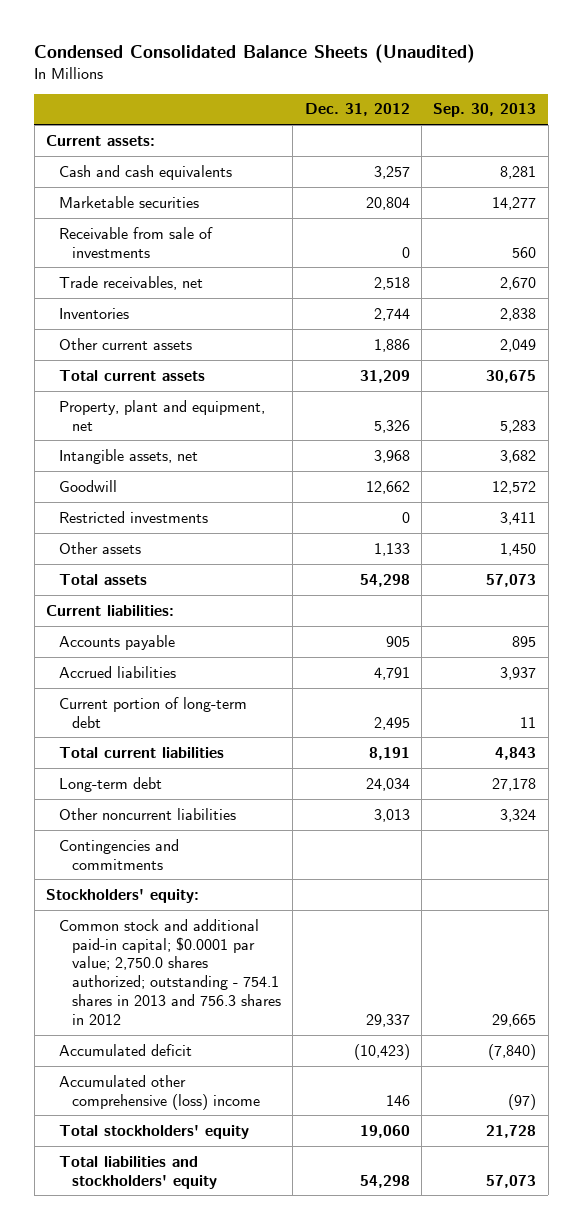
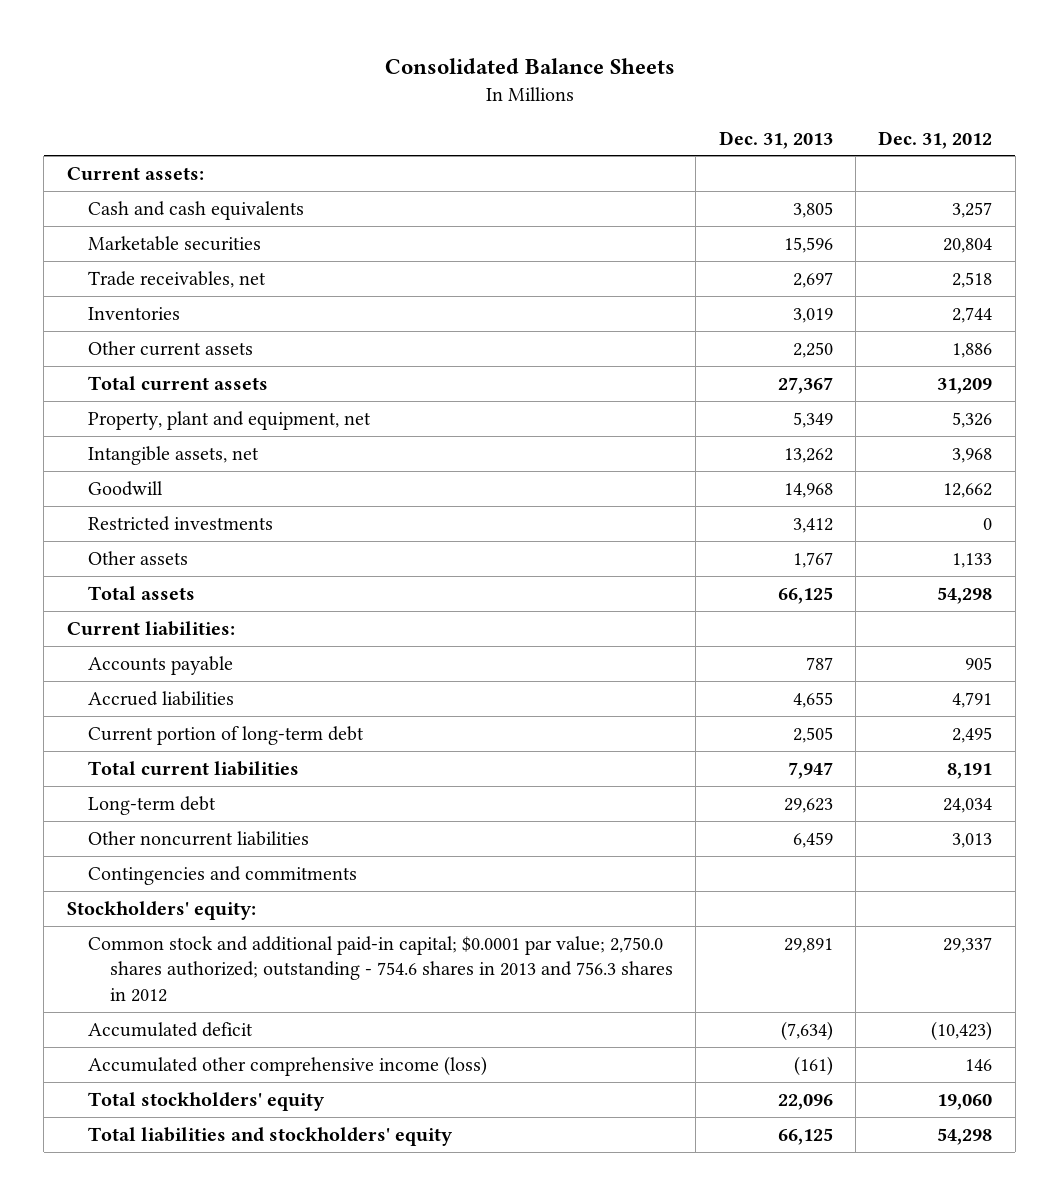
- Condensed Consolidated Balance Sheets (Unaudited)
+ Consolidated Balance Sheets
- | Dec. 31, 2012 | Sep. 30, 2013
+ | Dec. 31, 2013 | Dec. 31, 2012
- Receivable from sale of investments | 0 | 560
- Common stock and additional paid-in capital; $0.0001 par value; 2,750.0 shares authorized; outstanding - 754.1 shares in 2013 and 756.3 shares in 2012 | 29,337 | 29,665
+ Common stock and additional paid-in capital; $0.0001 par value; 2,750.0 shares authorized; outstanding - 754.6 shares in 2013 and 756.3 shares in 2012 | 29,891 | 29,337
- Accumulated other comprehensive (loss) income | 146 | (97)
+ Accumulated other comprehensive income (loss) | (161) | 146

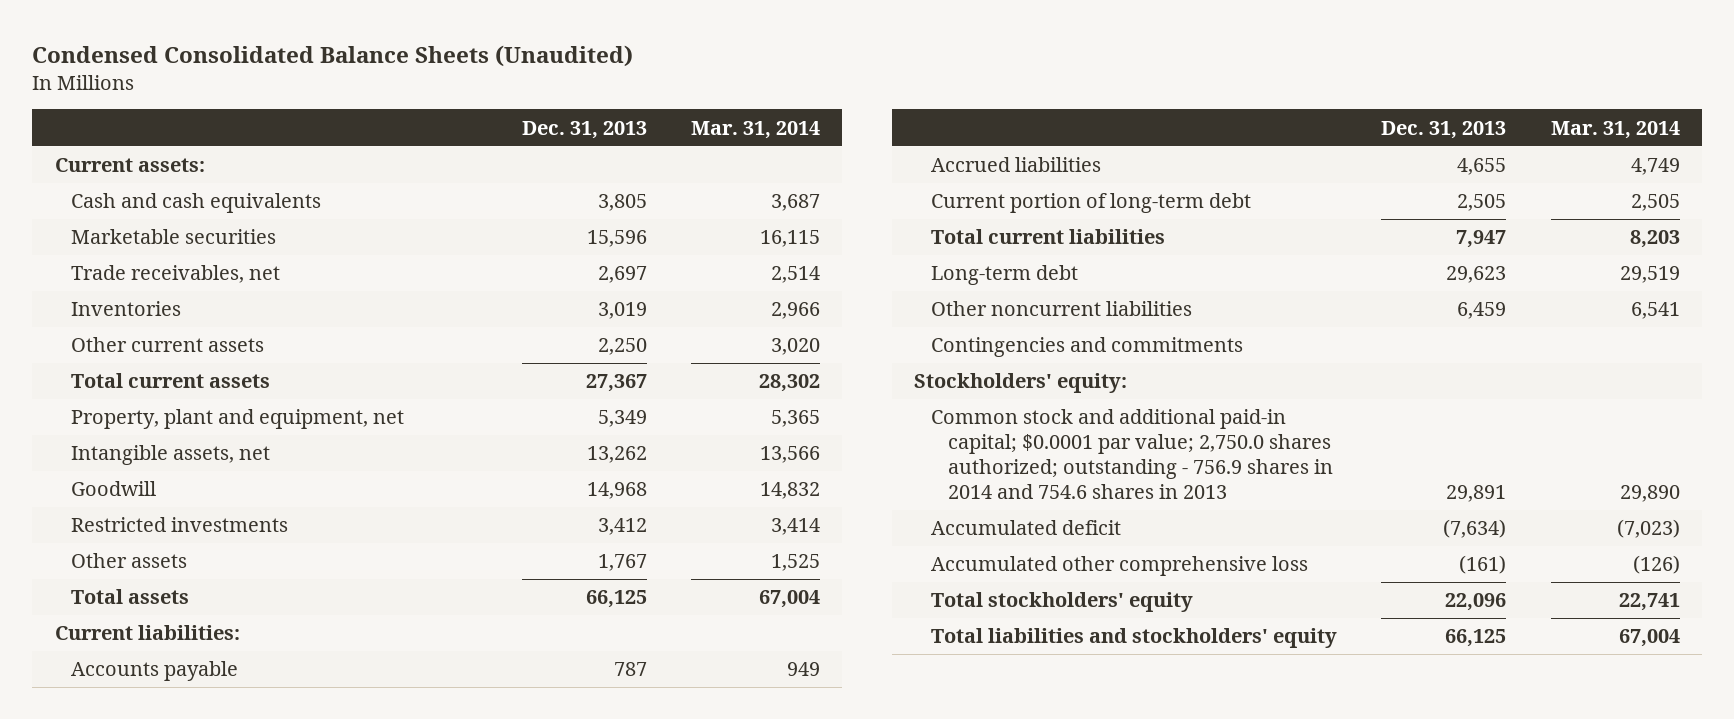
- Consolidated Balance Sheets
+ Condensed Consolidated Balance Sheets (Unaudited)
- | Dec. 31, 2013 | Dec. 31, 2012
+ | Dec. 31, 2013 | Mar. 31, 2014
- Common stock and additional paid-in capital; $0.0001 par value; 2,750.0 shares authorized; outstanding - 754.6 shares in 2013 and 756.3 shares in 2012 | 29,891 | 29,337
+ Common stock and additional paid-in capital; $0.0001 par value; 2,750.0 shares authorized; outstanding - 756.9 shares in 2014 and 754.6 shares in 2013 | 29,891 | 29,890
- Accumulated other comprehensive income (loss) | (161) | 146
+ Accumulated other comprehensive loss | (161) | (126)

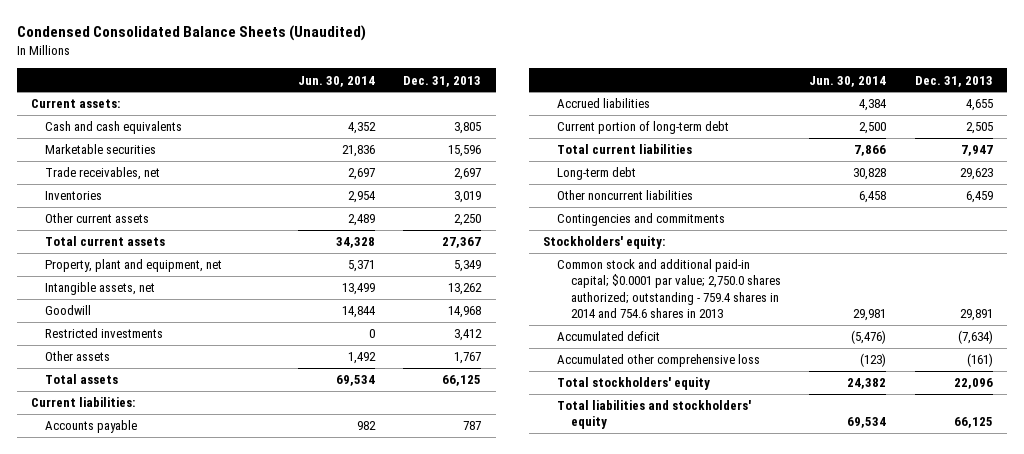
- | Dec. 31, 2013 | Mar. 31, 2014
+ | Jun. 30, 2014 | Dec. 31, 2013
- Common stock and additional paid-in capital; $0.0001 par value; 2,750.0 shares authorized; outstanding - 756.9 shares in 2014 and 754.6 shares in 2013 | 29,891 | 29,890
+ Common stock and additional paid-in capital; $0.0001 par value; 2,750.0 shares authorized; outstanding - 759.4 shares in 2014 and 754.6 shares in 2013 | 29,981 | 29,891

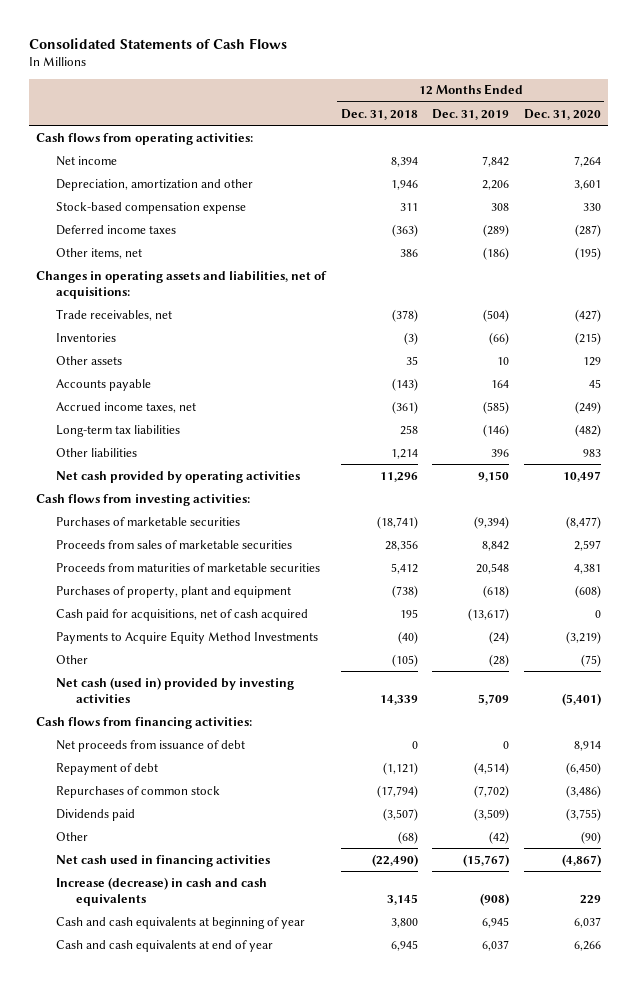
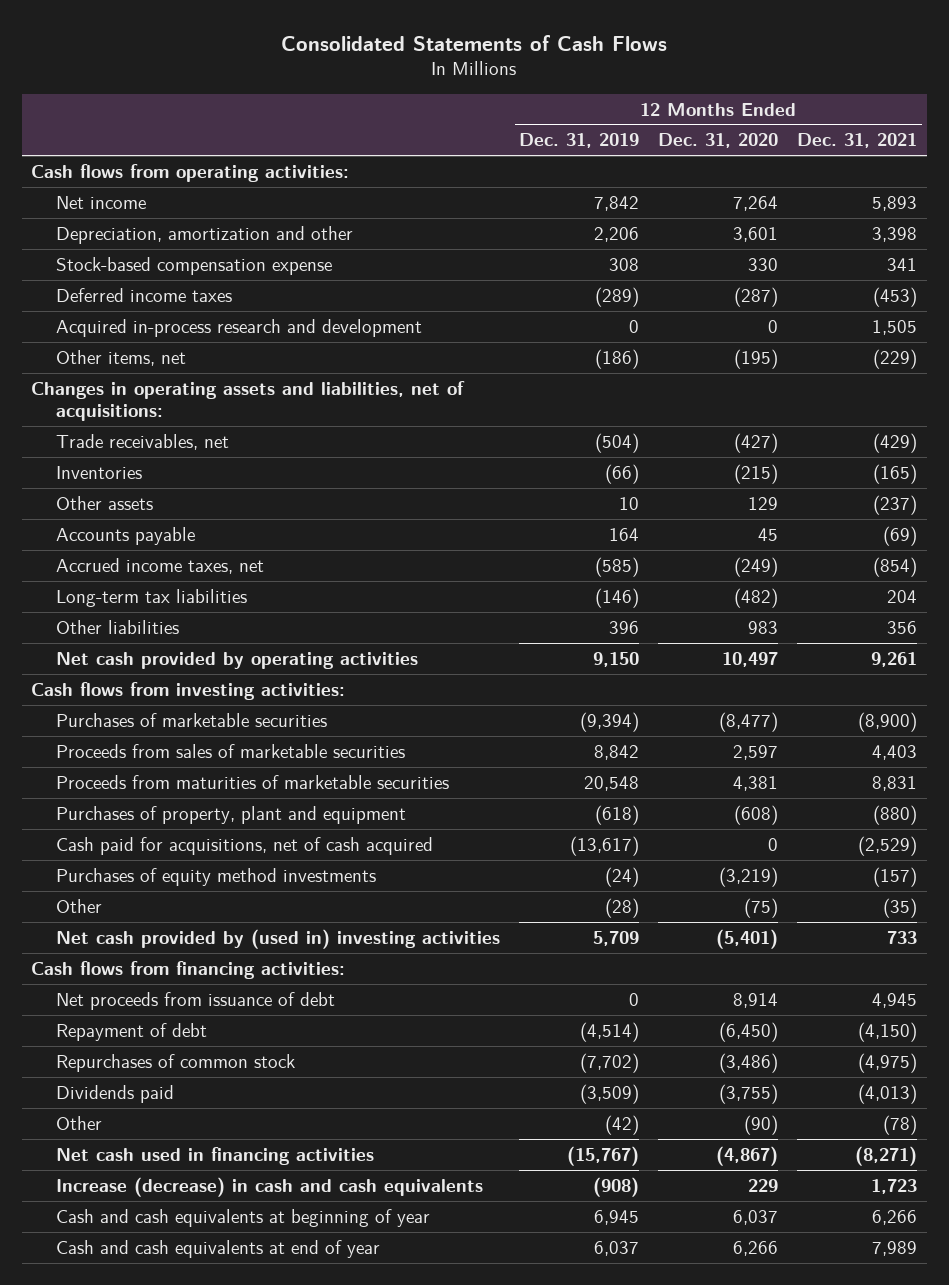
- | 12 Months Ended Dec. 31, 2018 | 12 Months Ended Dec. 31, 2019 | 12 Months Ended Dec. 31, 2020
+ | 12 Months Ended Dec. 31, 2019 | 12 Months Ended Dec. 31, 2020 | 12 Months Ended Dec. 31, 2021
+ Acquired in-process research and development | 0 | 0 | 1,505
- Payments to Acquire Equity Method Investments | (40) | (24) | (3,219)
+ Purchases of equity method investments | (24) | (3,219) | (157)
- Net cash (used in) provided by investing activities | 14,339 | 5,709 | (5,401)
+ Net cash provided by (used in) investing activities | 5,709 | (5,401) | 733

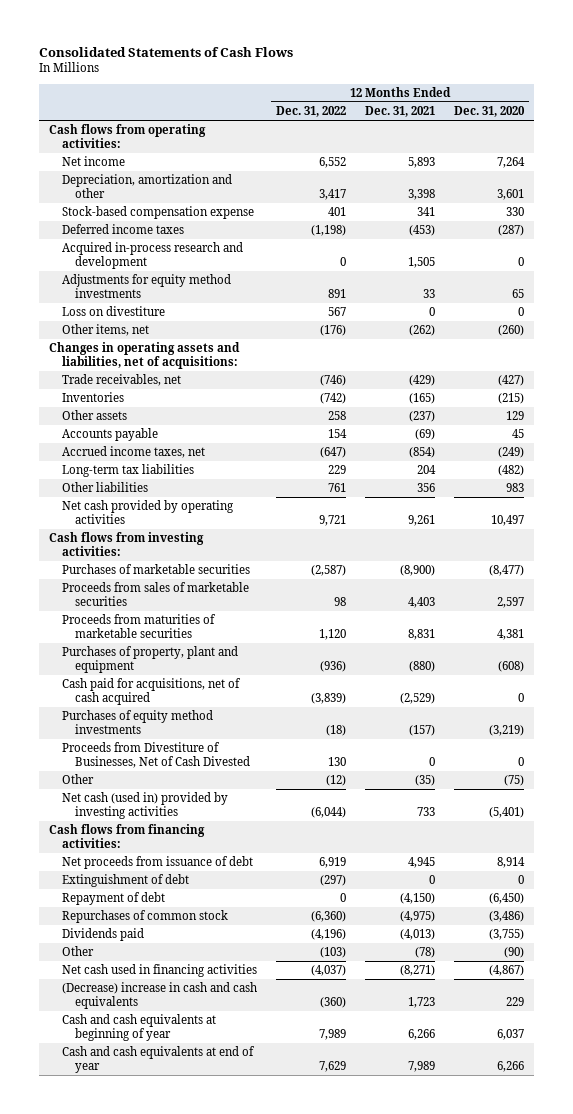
- | 12 Months Ended Dec. 31, 2019 | 12 Months Ended Dec. 31, 2020 | 12 Months Ended Dec. 31, 2021
+ | 12 Months Ended Dec. 31, 2022 | 12 Months Ended Dec. 31, 2021 | 12 Months Ended Dec. 31, 2020
- Other items, net | (186) | (195) | (229)
+ Adjustments for equity method investments | 891 | 33 | 65
+ Loss on divestiture | 567 | 0 | 0
+ Other items, net | (176) | (262) | (260)
+ Proceeds from Divestiture of Businesses, Net of Cash Divested | 130 | 0 | 0
- Net cash provided by (used in) investing activities | 5,709 | (5,401) | 733
+ Net cash (used in) provided by investing activities | (6,044) | 733 | (5,401)
+ Extinguishment of debt | (297) | 0 | 0
- Increase (decrease) in cash and cash equivalents | (908) | 229 | 1,723
+ (Decrease) increase in cash and cash equivalents | (360) | 1,723 | 229

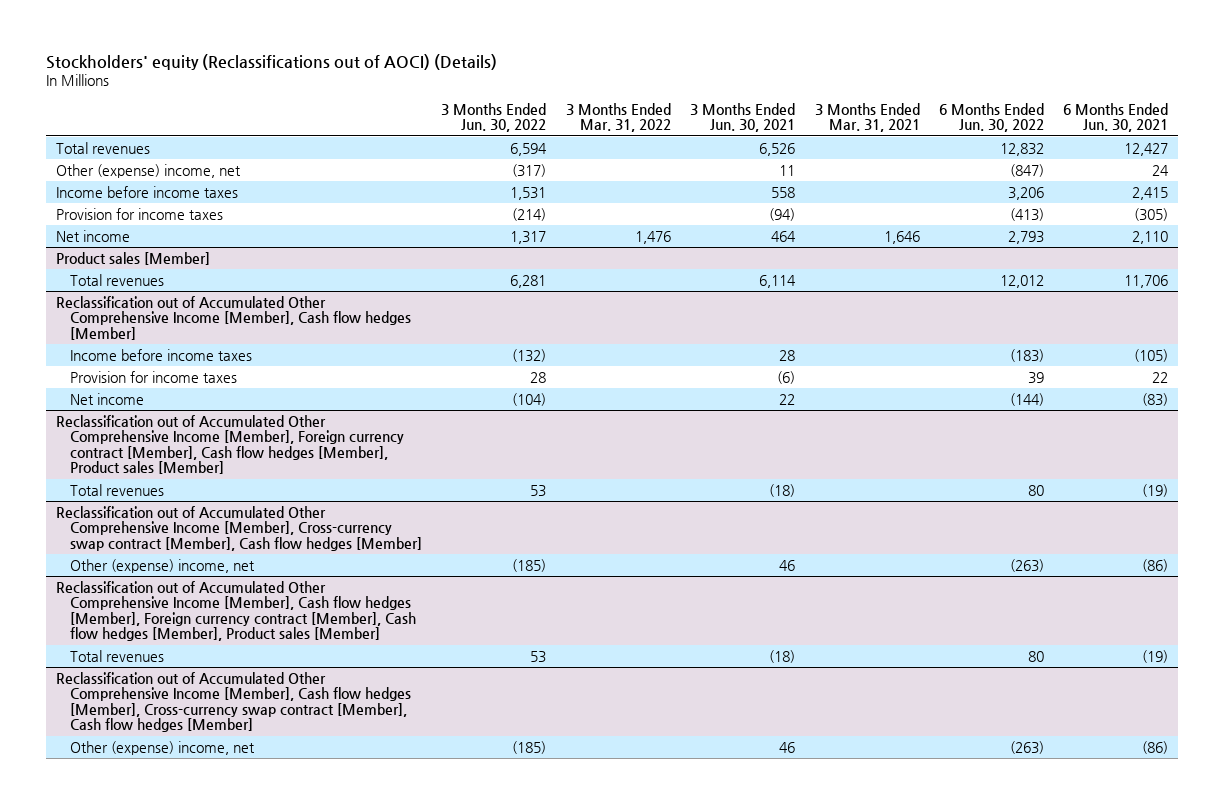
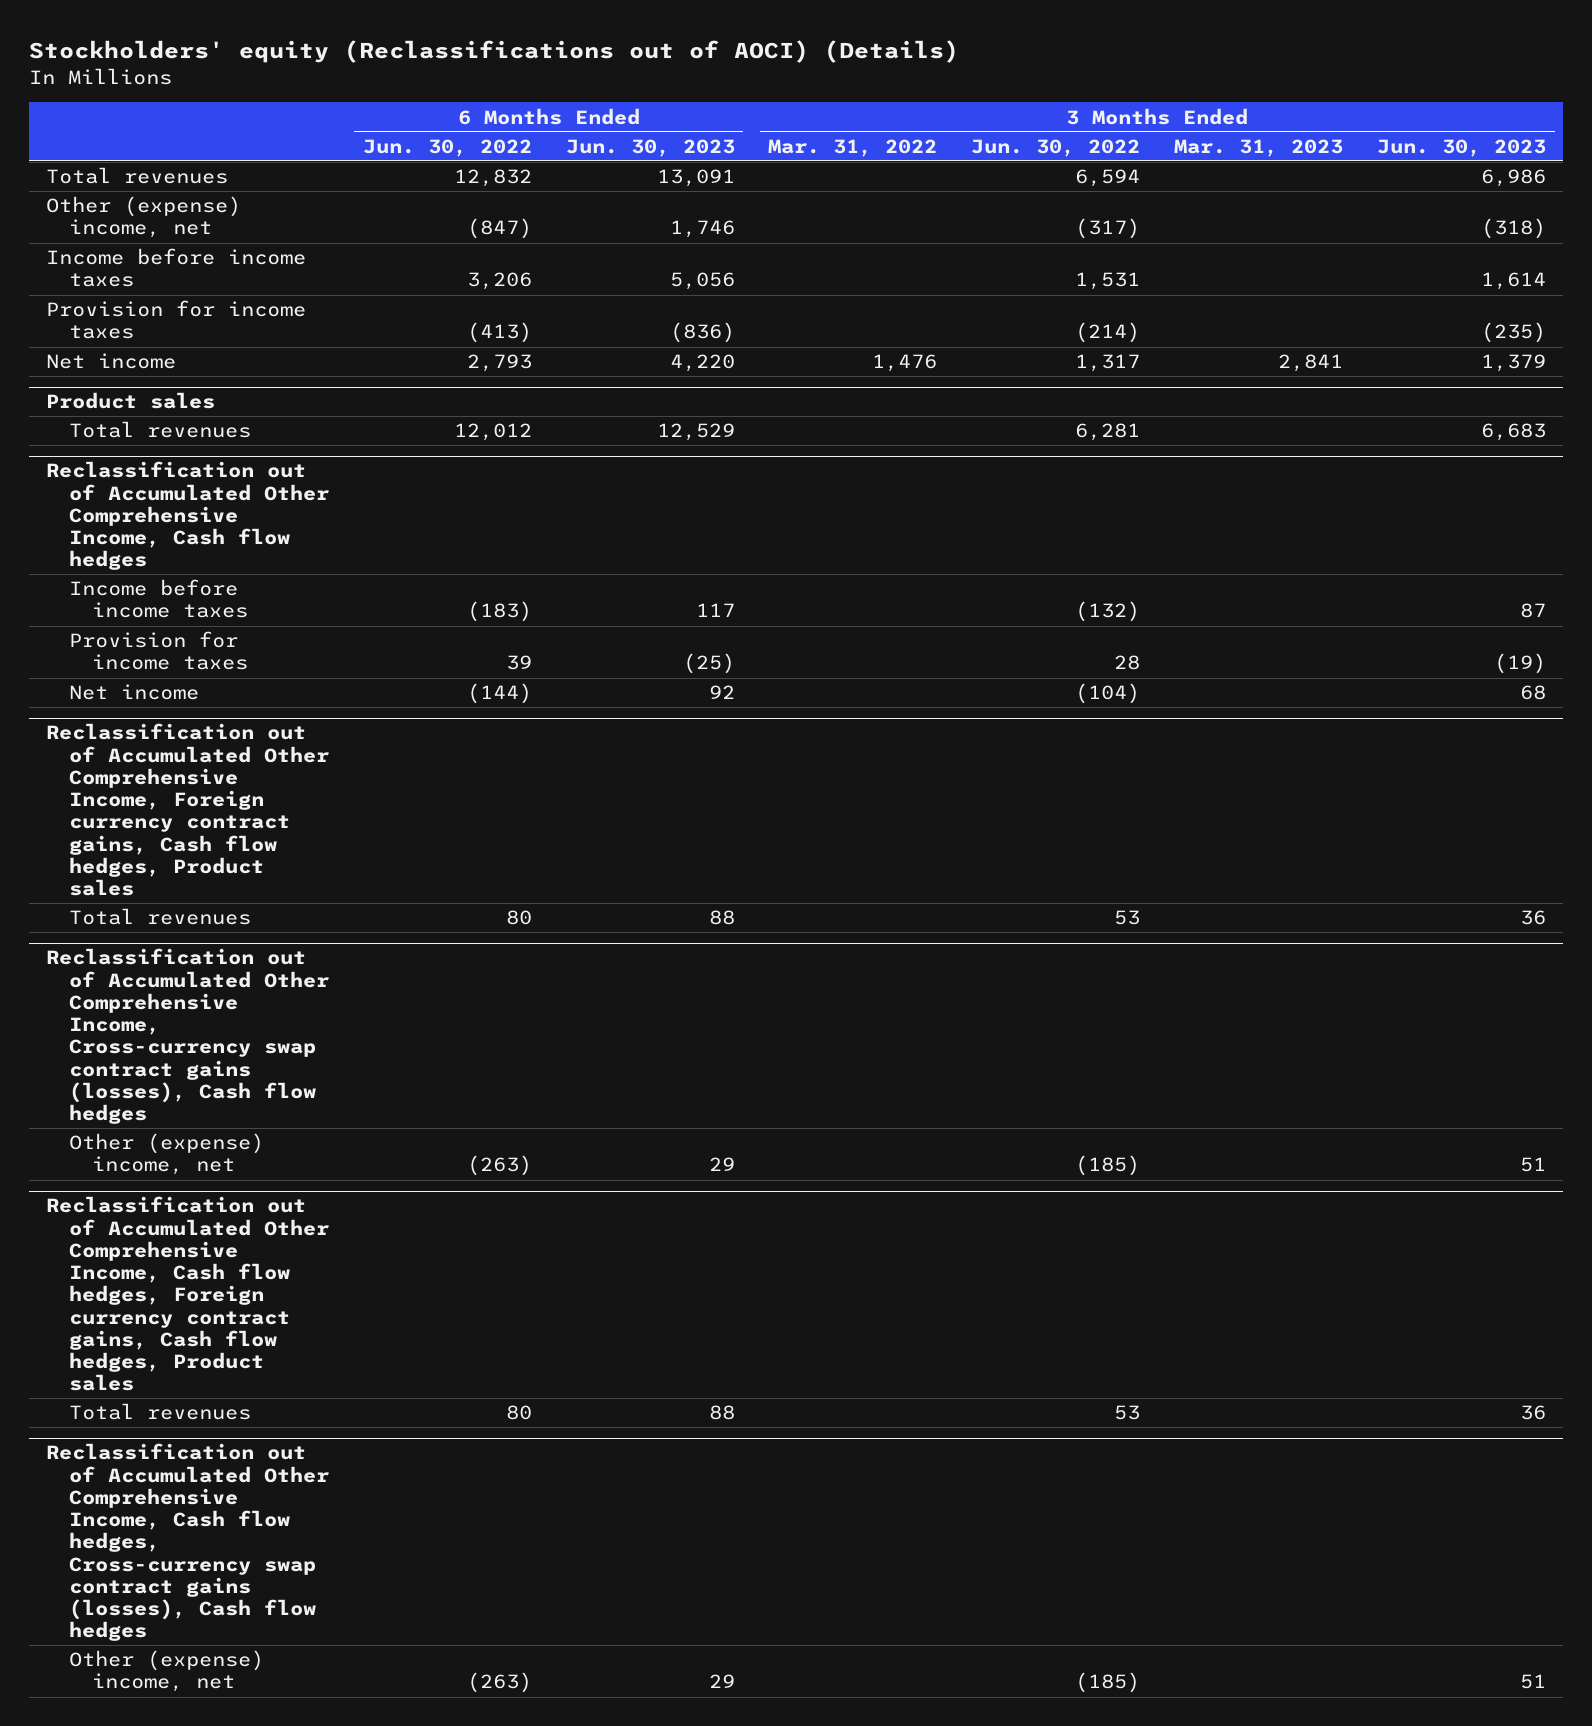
- | 3 Months Ended Jun. 30, 2022 | 3 Months Ended Mar. 31, 2022 | 3 Months Ended Jun. 30, 2021 | 3 Months Ended Mar. 31, 2021 | 6 Months Ended Jun. 30, 2022 | 6 Months Ended Jun. 30, 2021
+ | 6 Months Ended Jun. 30, 2022 | 6 Months Ended Jun. 30, 2023 | 3 Months Ended Mar. 31, 2022 | 3 Months Ended Jun. 30, 2022 | 3 Months Ended Mar. 31, 2023 | 3 Months Ended Jun. 30, 2023
- Product sales [Member]
+ Product sales
- Reclassification out of Accumulated Other Comprehensive Income [Member], Cash flow hedges [Member]
+ Reclassification out of Accumulated Other Comprehensive Income, Cash flow hedges
- Reclassification out of Accumulated Other Comprehensive Income [Member], Foreign currency contract [Member], Cash flow hedges [Member], Product sales [Member]
+ Reclassification out of Accumulated Other Comprehensive Income, Foreign currency contract gains, Cash flow hedges, Product sales
- Reclassification out of Accumulated Other Comprehensive Income [Member], Cross-currency swap contract [Member], Cash flow hedges [Member]
+ Reclassification out of Accumulated Other Comprehensive Income, Cross-currency swap contract gains (losses), Cash flow hedges
- Reclassification out of Accumulated Other Comprehensive Income [Member], Cash flow hedges [Member], Foreign currency contract [Member], Cash flow hedges [Member], Product sales [Member]
+ Reclassification out of Accumulated Other Comprehensive Income, Cash flow hedges, Foreign currency contract gains, Cash flow hedges, Product sales
- Reclassification out of Accumulated Other Comprehensive Income [Member], Cash flow hedges [Member], Cross-currency swap contract [Member], Cash flow hedges [Member]
+ Reclassification out of Accumulated Other Comprehensive Income, Cash flow hedges, Cross-currency swap contract gains (losses), Cash flow hedges

